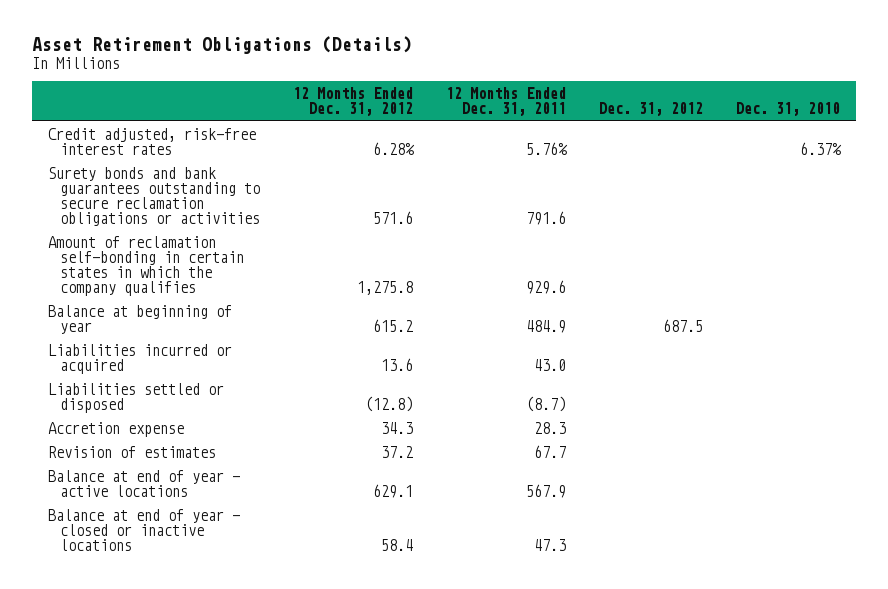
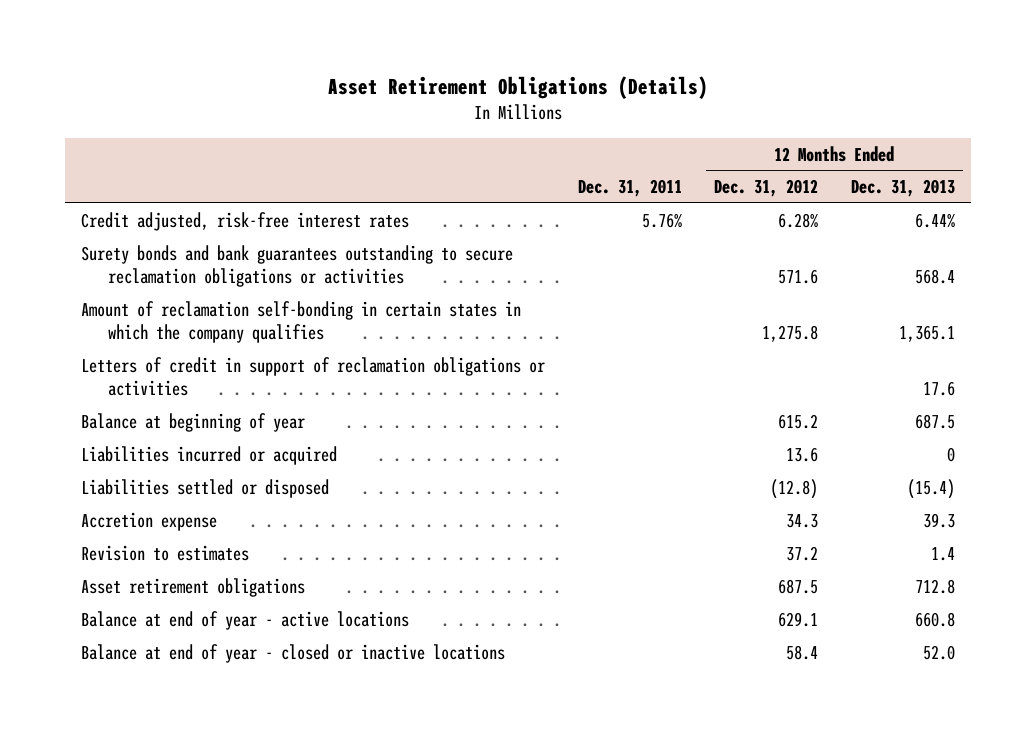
- | 12 Months Ended Dec. 31, 2012 | 12 Months Ended Dec. 31, 2011 | Dec. 31, 2012 | Dec. 31, 2010
+ | Dec. 31, 2011 | 12 Months Ended Dec. 31, 2012 | 12 Months Ended Dec. 31, 2013
+ Letters of credit in support of reclamation obligations or activities | | | 17.6
- Revision of estimates | 37.2 | 67.7 | |
+ Revision to estimates | | 37.2 | 1.4
+ Asset retirement obligations | | 687.5 | 712.8

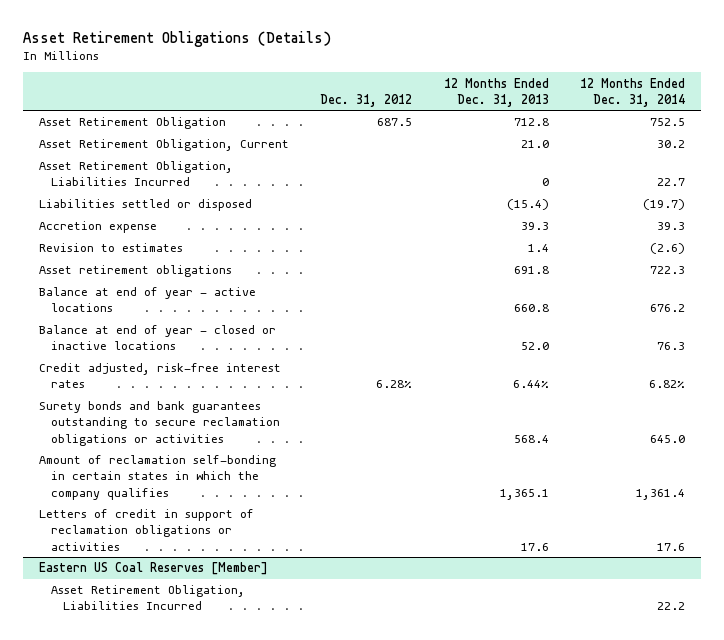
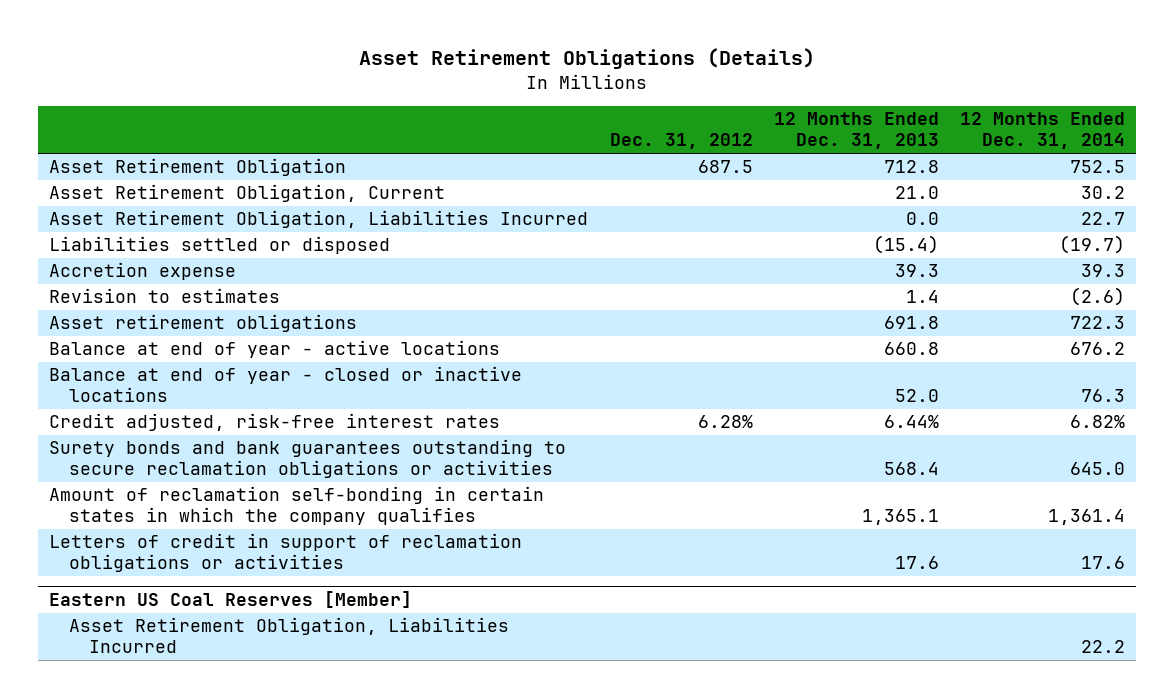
- Asset Retirement Obligation, Liabilities Incurred | | 0 | 22.7
+ Asset Retirement Obligation, Liabilities Incurred | | 0.0 | 22.7

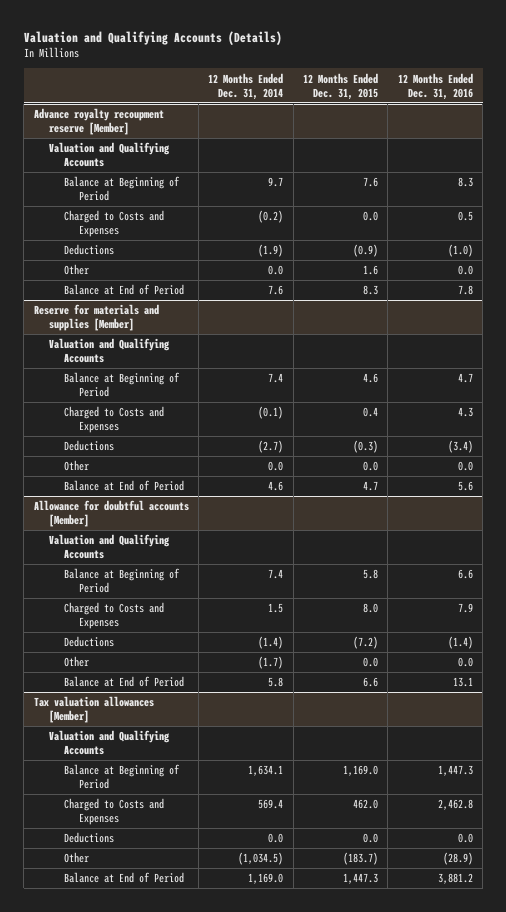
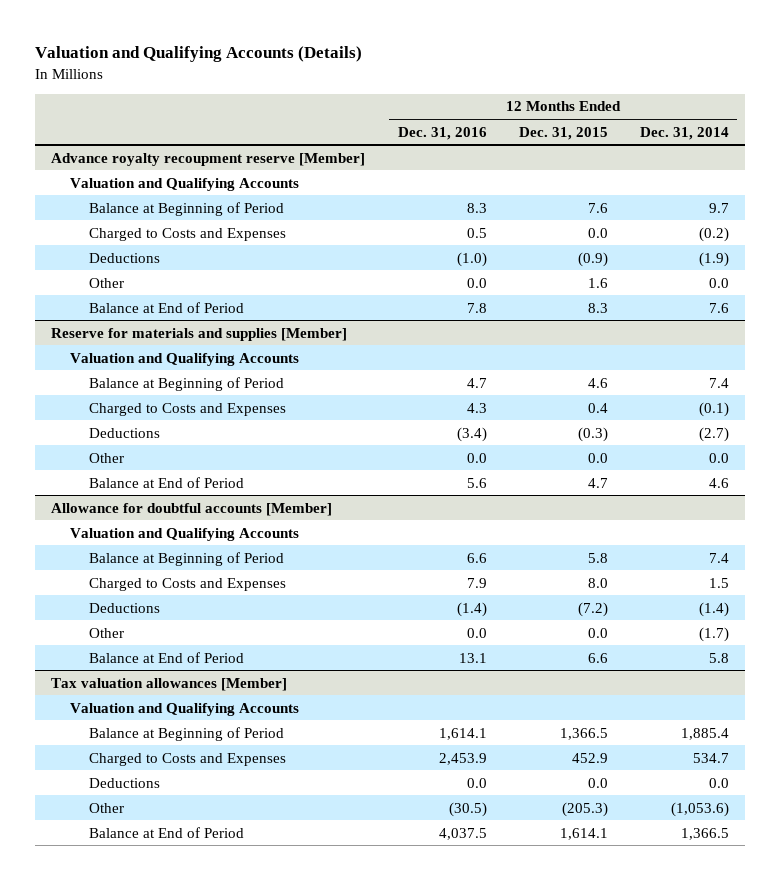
- | 12 Months Ended Dec. 31, 2014 | 12 Months Ended Dec. 31, 2015 | 12 Months Ended Dec. 31, 2016
+ | 12 Months Ended Dec. 31, 2016 | 12 Months Ended Dec. 31, 2015 | 12 Months Ended Dec. 31, 2014
@ Tax valuation allowances [Member]
- Balance at Beginning of Period | 1,634.1 | 1,169.0 | 1,447.3
- Charged to Costs and Expenses | 569.4 | 462.0 | 2,462.8
+ Balance at Beginning of Period | 1,614.1 | 1,366.5 | 1,885.4
+ Charged to Costs and Expenses | 2,453.9 | 452.9 | 534.7
- Other | (1,034.5) | (183.7) | (28.9)
- Balance at End of Period | 1,169.0 | 1,447.3 | 3,881.2
+ Other | (30.5) | (205.3) | (1,053.6)
+ Balance at End of Period | 4,037.5 | 1,614.1 | 1,366.5

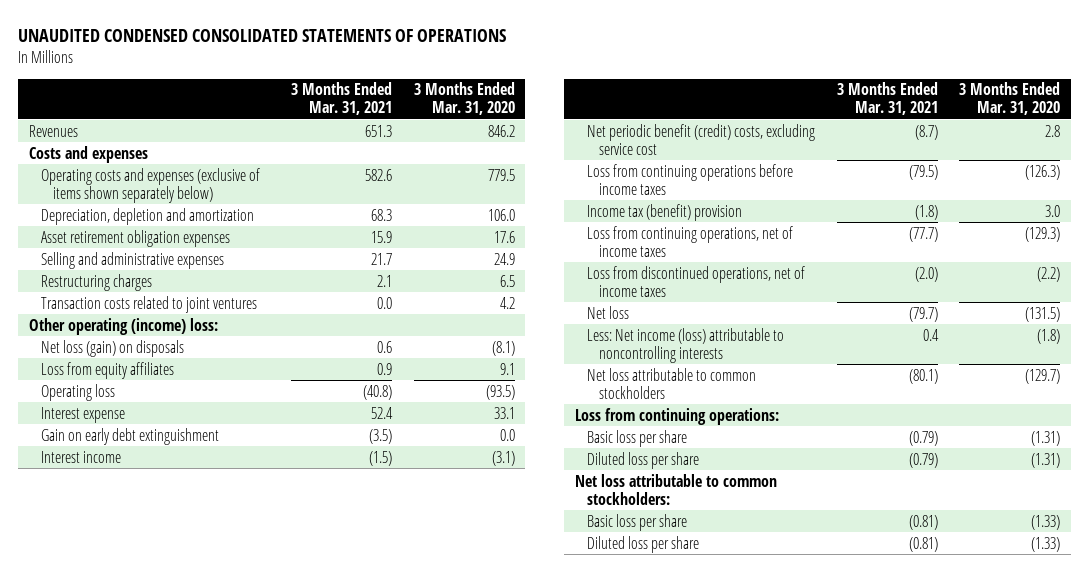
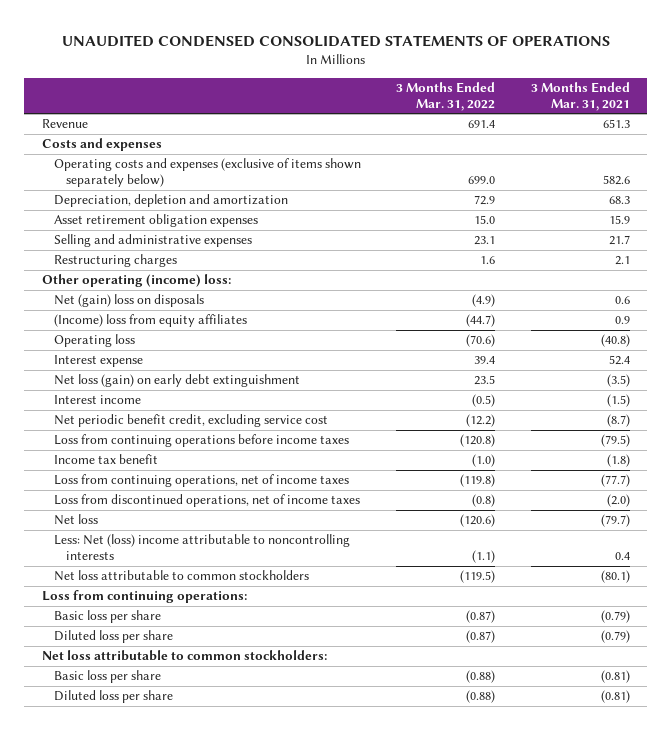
- | 3 Months Ended Mar. 31, 2021 | 3 Months Ended Mar. 31, 2020
+ | 3 Months Ended Mar. 31, 2022 | 3 Months Ended Mar. 31, 2021
- Revenues | 651.3 | 846.2
+ Revenue | 691.4 | 651.3
- Transaction costs related to joint ventures | 0.0 | 4.2
- Net loss (gain) on disposals | 0.6 | (8.1)
- Loss from equity affiliates | 0.9 | 9.1
+ Net (gain) loss on disposals | (4.9) | 0.6
+ (Income) loss from equity affiliates | (44.7) | 0.9
- Gain on early debt extinguishment | (3.5) | 0.0
+ Net loss (gain) on early debt extinguishment | 23.5 | (3.5)
- Net periodic benefit (credit) costs, excluding service cost | (8.7) | 2.8
+ Net periodic benefit credit, excluding service cost | (12.2) | (8.7)
- Income tax (benefit) provision | (1.8) | 3.0
+ Income tax benefit | (1.0) | (1.8)
- Less: Net income (loss) attributable to noncontrolling interests | 0.4 | (1.8)
+ Less: Net (loss) income attributable to noncontrolling interests | (1.1) | 0.4

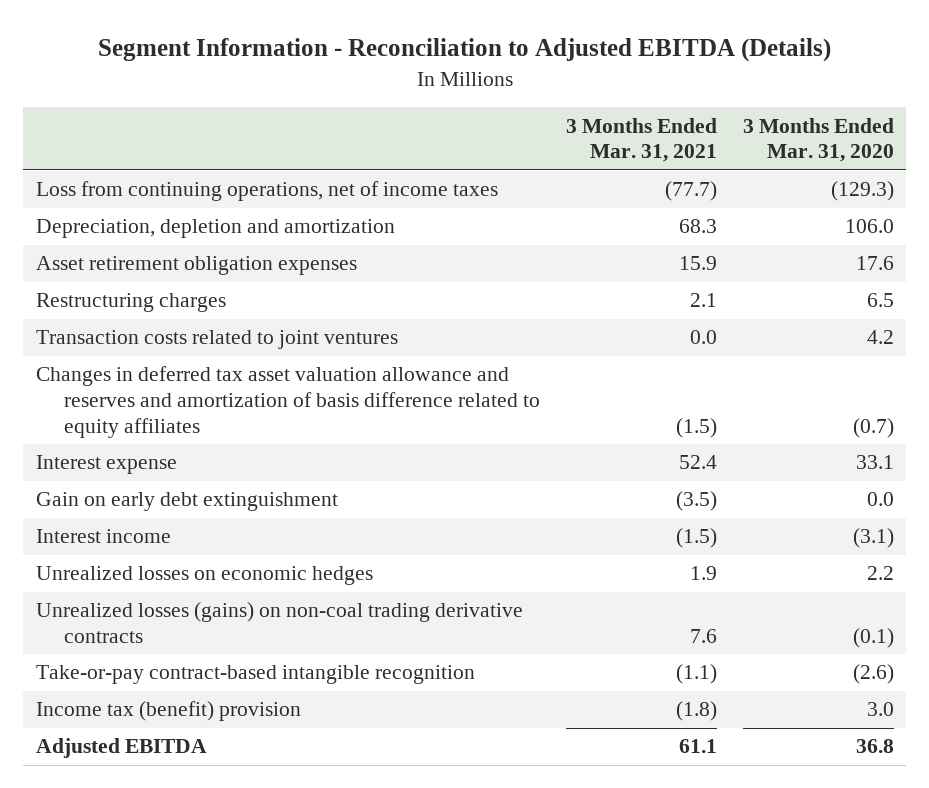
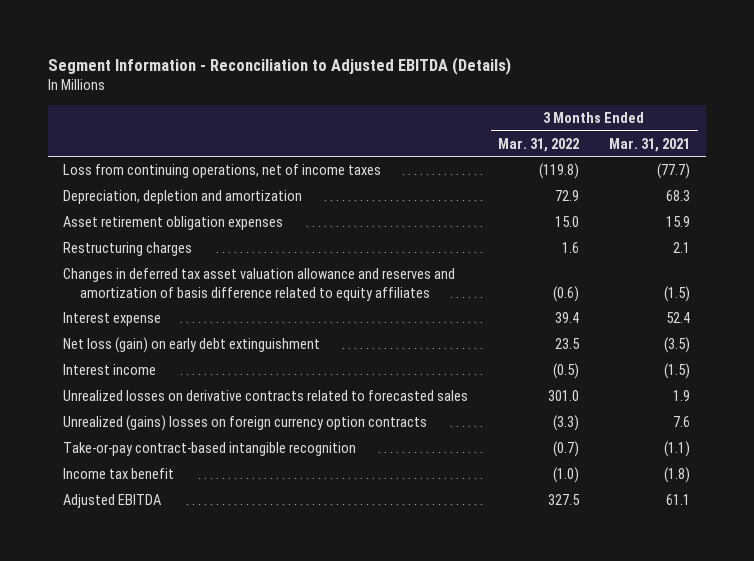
- | 3 Months Ended Mar. 31, 2021 | 3 Months Ended Mar. 31, 2020
+ | 3 Months Ended Mar. 31, 2022 | 3 Months Ended Mar. 31, 2021
- Transaction costs related to joint ventures | 0.0 | 4.2
- Gain on early debt extinguishment | (3.5) | 0.0
+ Net loss (gain) on early debt extinguishment | 23.5 | (3.5)
- Unrealized losses on economic hedges | 1.9 | 2.2
- Unrealized losses (gains) on non-coal trading derivative contracts | 7.6 | (0.1)
+ Unrealized losses on derivative contracts related to forecasted sales | 301.0 | 1.9
+ Unrealized (gains) losses on foreign currency option contracts | (3.3) | 7.6
- Income tax (benefit) provision | (1.8) | 3.0
+ Income tax benefit | (1.0) | (1.8)

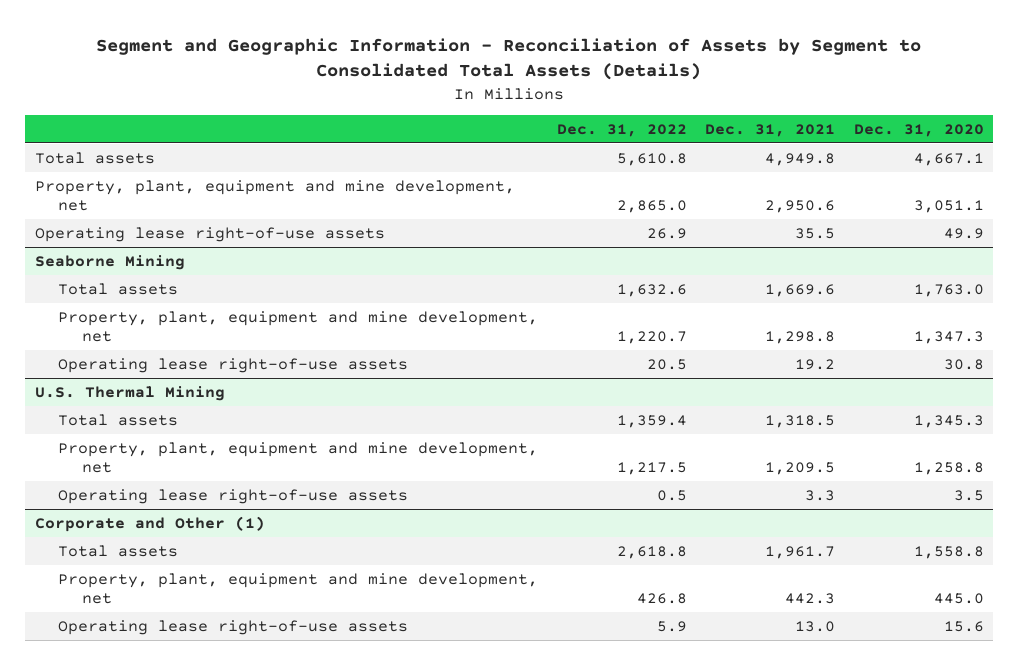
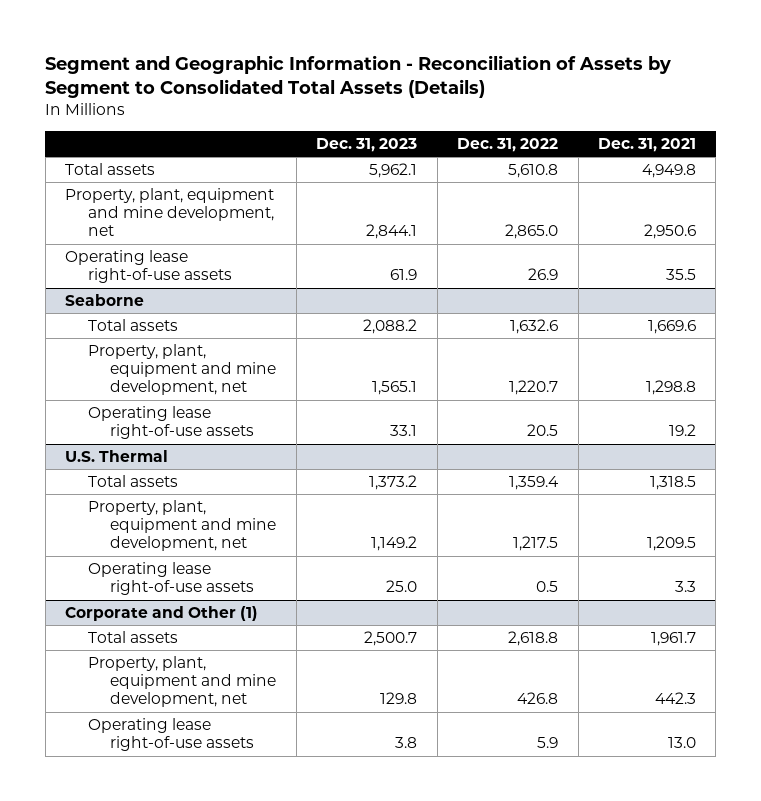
- | Dec. 31, 2022 | Dec. 31, 2021 | Dec. 31, 2020
+ | Dec. 31, 2023 | Dec. 31, 2022 | Dec. 31, 2021
- Seaborne Mining
+ Seaborne
- U.S. Thermal Mining
+ U.S. Thermal

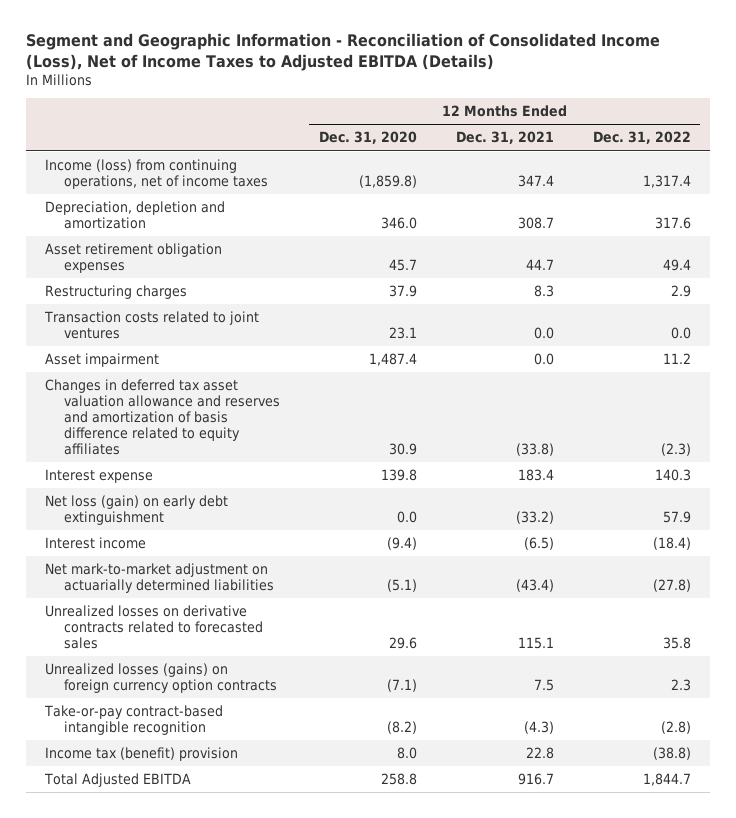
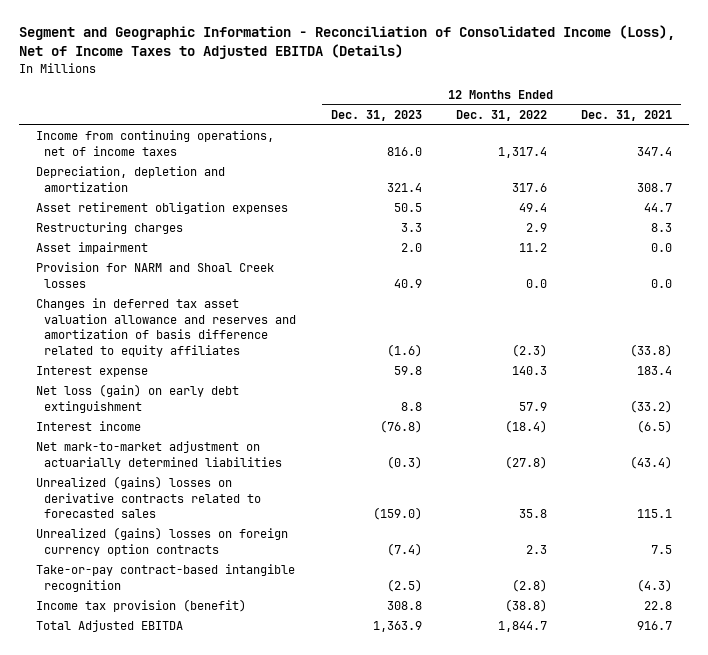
- | 12 Months Ended Dec. 31, 2020 | 12 Months Ended Dec. 31, 2021 | 12 Months Ended Dec. 31, 2022
+ | 12 Months Ended Dec. 31, 2023 | 12 Months Ended Dec. 31, 2022 | 12 Months Ended Dec. 31, 2021
- Income (loss) from continuing operations, net of income taxes | (1,859.8) | 347.4 | 1,317.4
+ Income from continuing operations, net of income taxes | 816.0 | 1,317.4 | 347.4
- Transaction costs related to joint ventures | 23.1 | 0.0 | 0.0
+ Provision for NARM and Shoal Creek losses | 40.9 | 0.0 | 0.0
- Unrealized losses on derivative contracts related to forecasted sales | 29.6 | 115.1 | 35.8
- Unrealized losses (gains) on foreign currency option contracts | (7.1) | 7.5 | 2.3
+ Unrealized (gains) losses on derivative contracts related to forecasted sales | (159.0) | 35.8 | 115.1
+ Unrealized (gains) losses on foreign currency option contracts | (7.4) | 2.3 | 7.5
- Income tax (benefit) provision | 8.0 | 22.8 | (38.8)
+ Income tax provision (benefit) | 308.8 | (38.8) | 22.8

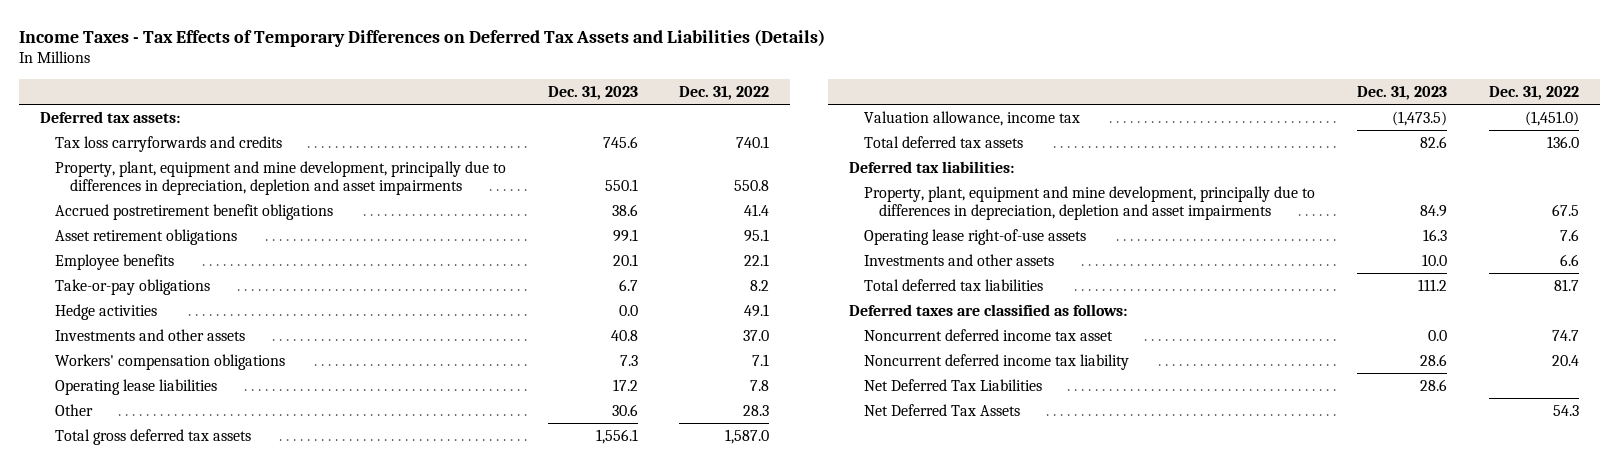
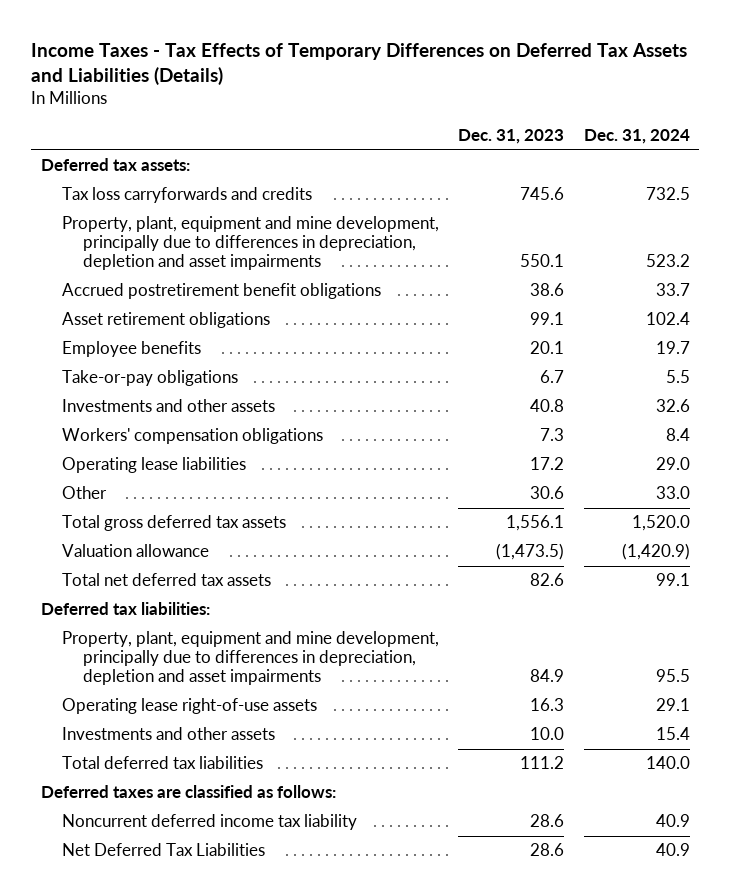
- | Dec. 31, 2023 | Dec. 31, 2022
+ | Dec. 31, 2023 | Dec. 31, 2024
- Hedge activities | 0.0 | 49.1
- Valuation allowance, income tax | (1,473.5) | (1,451.0)
- Total deferred tax assets | 82.6 | 136.0
+ Valuation allowance | (1,473.5) | (1,420.9)
+ Total net deferred tax assets | 82.6 | 99.1
- Noncurrent deferred income tax asset | 0.0 | 74.7
- Net Deferred Tax Assets | | 54.3

